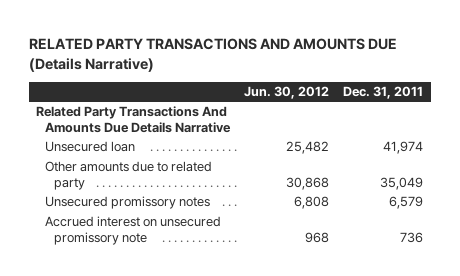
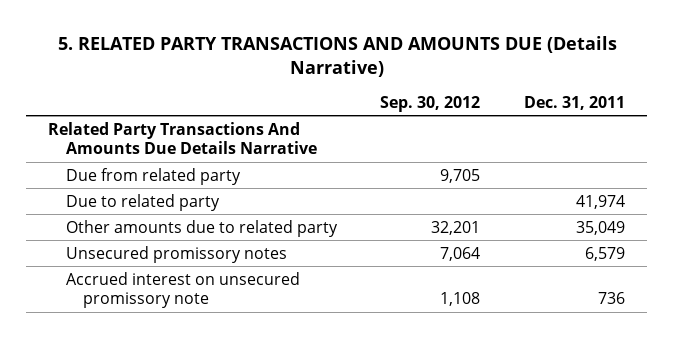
- RELATED PARTY TRANSACTIONS AND AMOUNTS DUE (Details Narrative)
+ 5. RELATED PARTY TRANSACTIONS AND AMOUNTS DUE (Details Narrative)
- | Jun. 30, 2012 | Dec. 31, 2011
+ | Sep. 30, 2012 | Dec. 31, 2011
- Unsecured loan | 25,482 | 41,974
+ Due from related party | 9,705 |
+ Due to related party | | 41,974

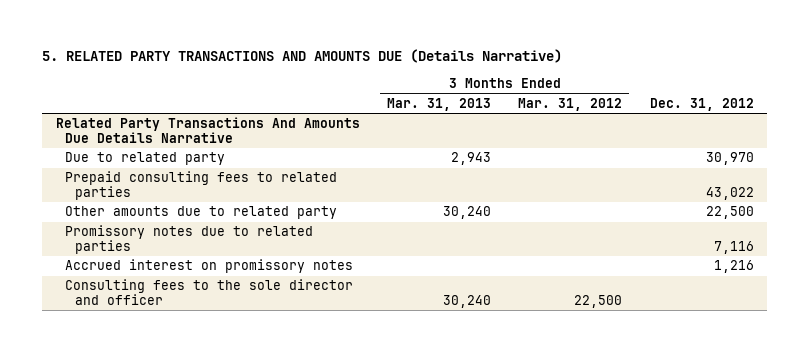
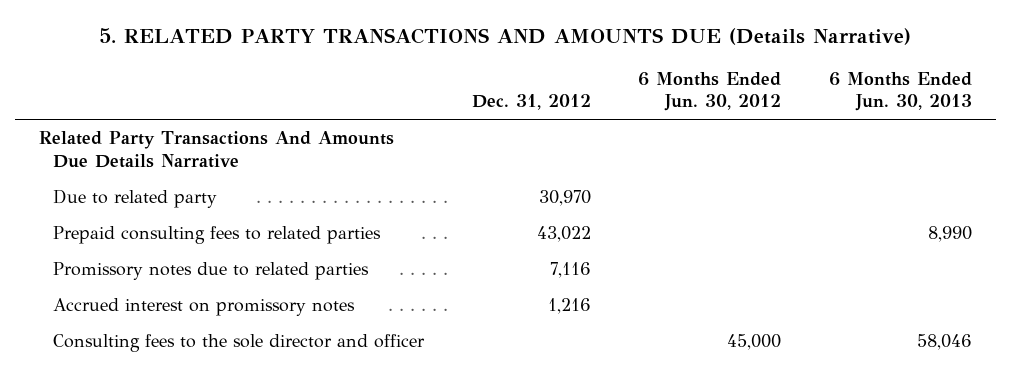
- | 3 Months Ended Mar. 31, 2013 | 3 Months Ended Mar. 31, 2012 | Dec. 31, 2012
+ | Dec. 31, 2012 | 6 Months Ended Jun. 30, 2012 | 6 Months Ended Jun. 30, 2013
- Other amounts due to related party | 30,240 | | 22,500

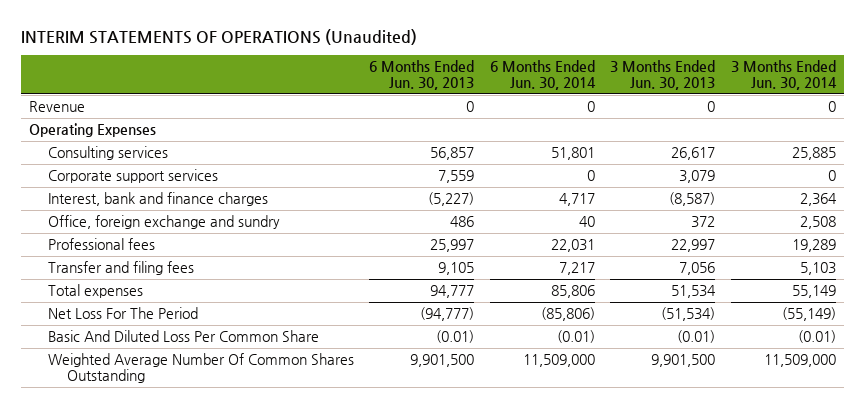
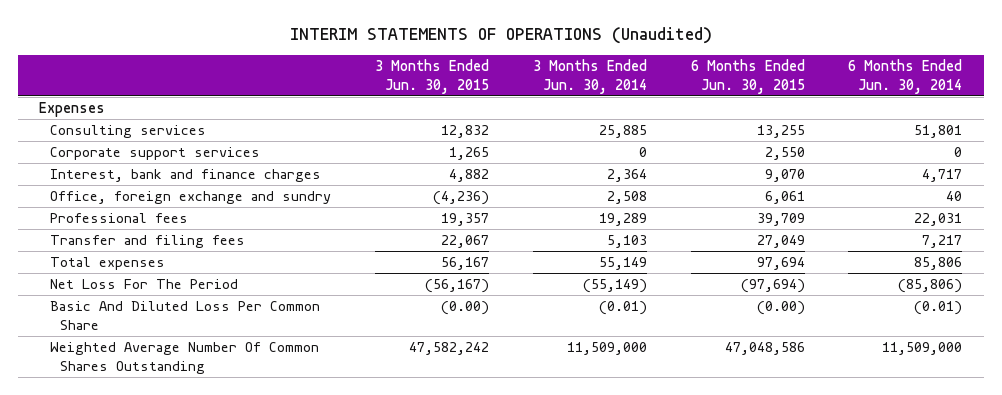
- | 6 Months Ended Jun. 30, 2013 | 6 Months Ended Jun. 30, 2014 | 3 Months Ended Jun. 30, 2013 | 3 Months Ended Jun. 30, 2014
+ | 3 Months Ended Jun. 30, 2015 | 3 Months Ended Jun. 30, 2014 | 6 Months Ended Jun. 30, 2015 | 6 Months Ended Jun. 30, 2014
- Revenue | 0 | 0 | 0 | 0
- Operating Expenses
+ Expenses

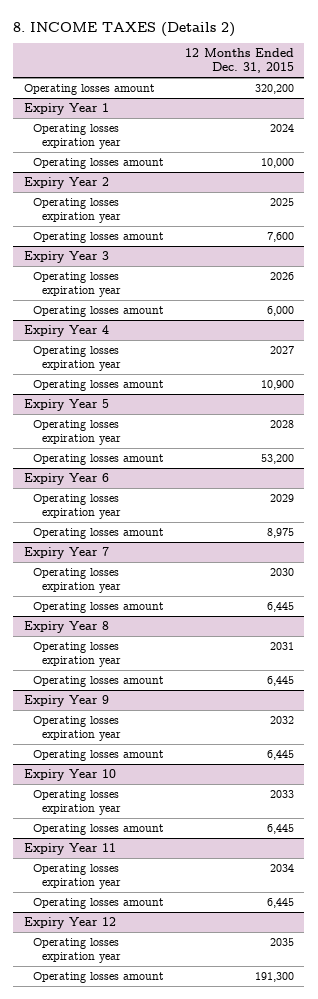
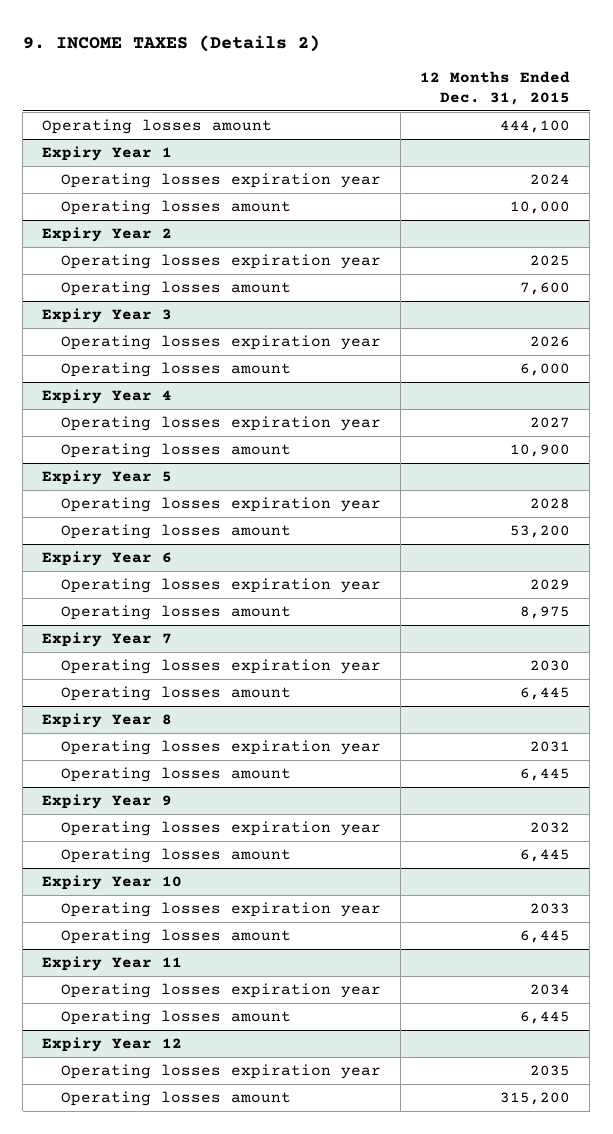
- 8. INCOME TAXES (Details 2)
+ 9. INCOME TAXES (Details 2)
- Operating losses amount | 320,200
+ Operating losses amount | 444,100
@ Expiry Year 12
- Operating losses amount | 191,300
+ Operating losses amount | 315,200

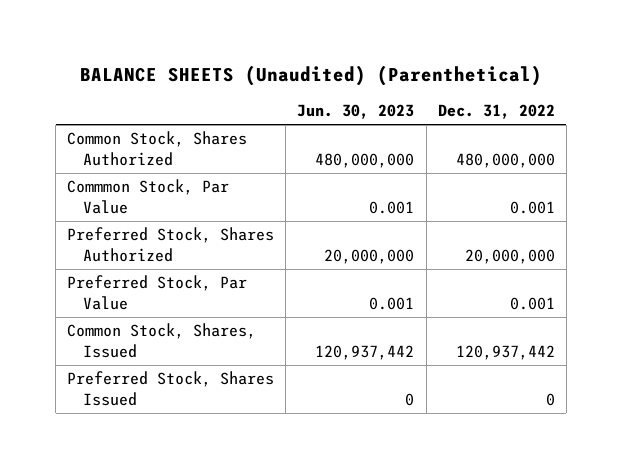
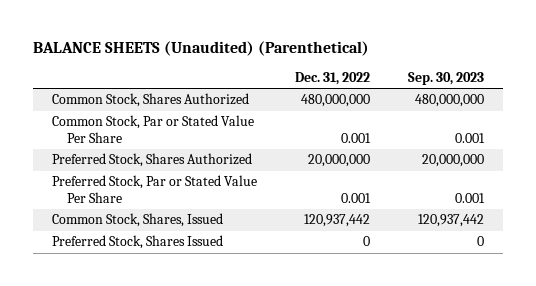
- | Jun. 30, 2023 | Dec. 31, 2022
+ | Dec. 31, 2022 | Sep. 30, 2023
- Commmon Stock, Par Value | 0.001 | 0.001
+ Common Stock, Par or Stated Value Per Share | 0.001 | 0.001
- Preferred Stock, Par Value | 0.001 | 0.001
+ Preferred Stock, Par or Stated Value Per Share | 0.001 | 0.001

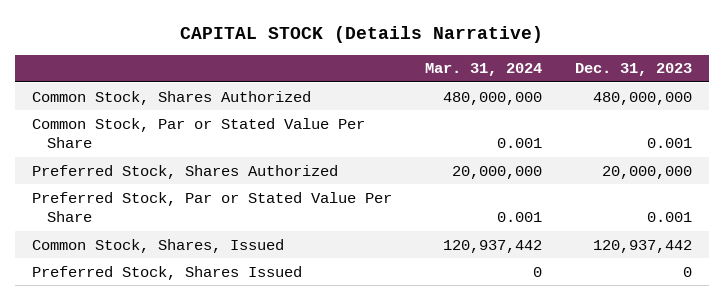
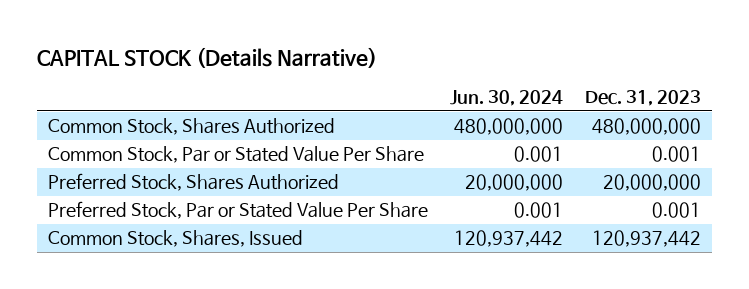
- | Mar. 31, 2024 | Dec. 31, 2023
+ | Jun. 30, 2024 | Dec. 31, 2023
- Preferred Stock, Shares Issued | 0 | 0

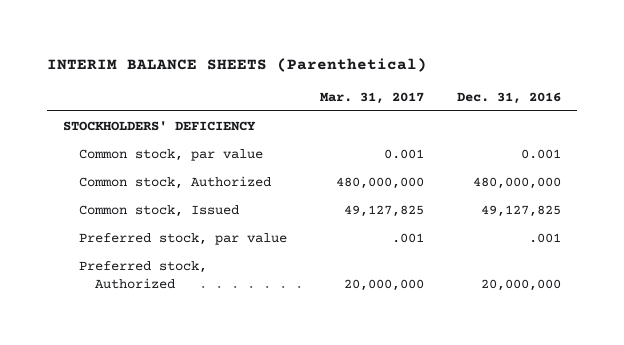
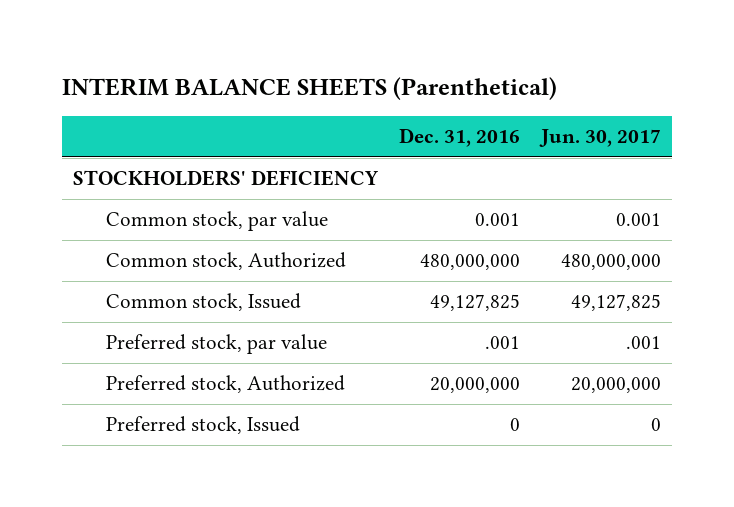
- | Mar. 31, 2017 | Dec. 31, 2016
+ | Dec. 31, 2016 | Jun. 30, 2017
+ Preferred stock, Issued | 0 | 0

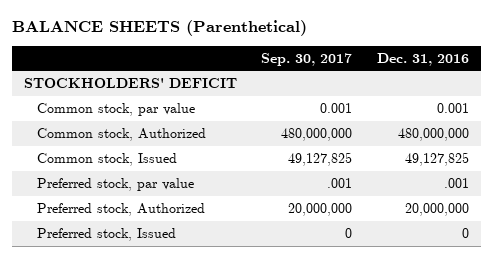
- INTERIM BALANCE SHEETS (Parenthetical)
+ BALANCE SHEETS (Parenthetical)
- | Dec. 31, 2016 | Jun. 30, 2017
+ | Sep. 30, 2017 | Dec. 31, 2016
- STOCKHOLDERS' DEFICIENCY
+ STOCKHOLDERS' DEFICIT

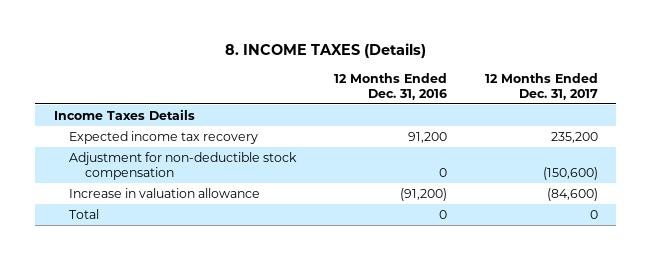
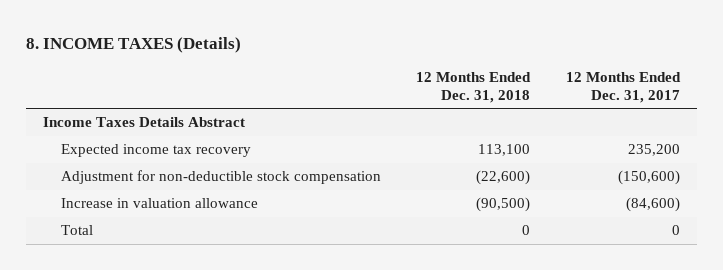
- | 12 Months Ended Dec. 31, 2016 | 12 Months Ended Dec. 31, 2017
+ | 12 Months Ended Dec. 31, 2018 | 12 Months Ended Dec. 31, 2017
- Income Taxes Details
+ Income Taxes Details Abstract

